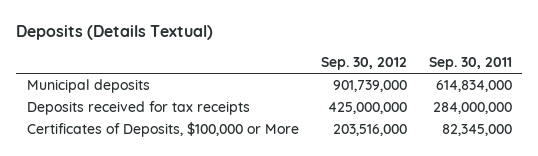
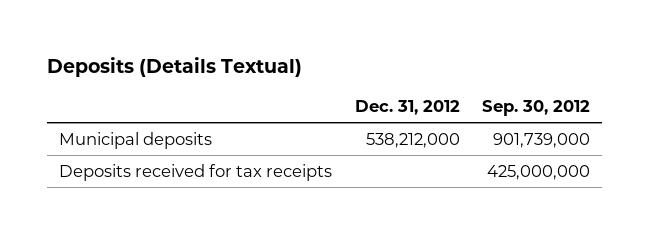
- | Sep. 30, 2012 | Sep. 30, 2011
+ | Dec. 31, 2012 | Sep. 30, 2012
- Certificates of Deposits, $100,000 or More | 203,516,000 | 82,345,000

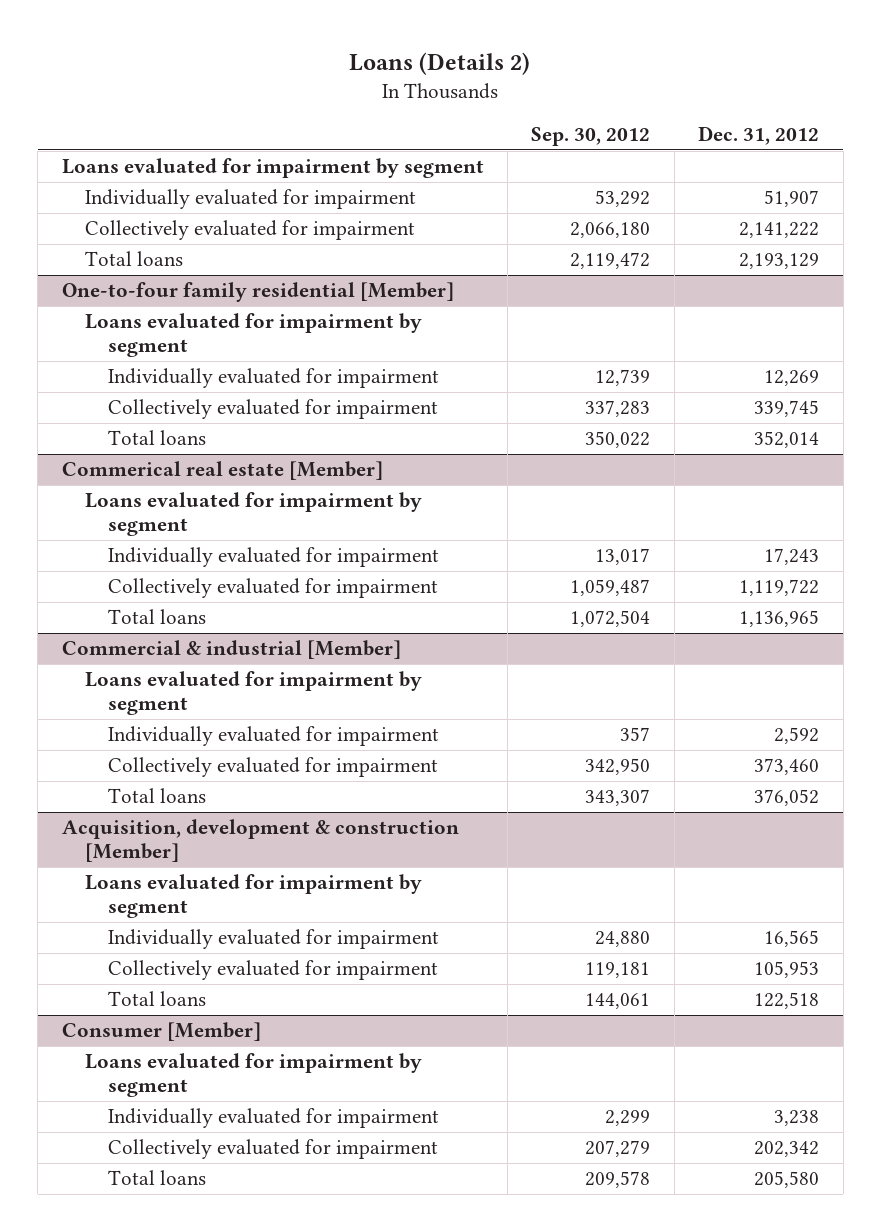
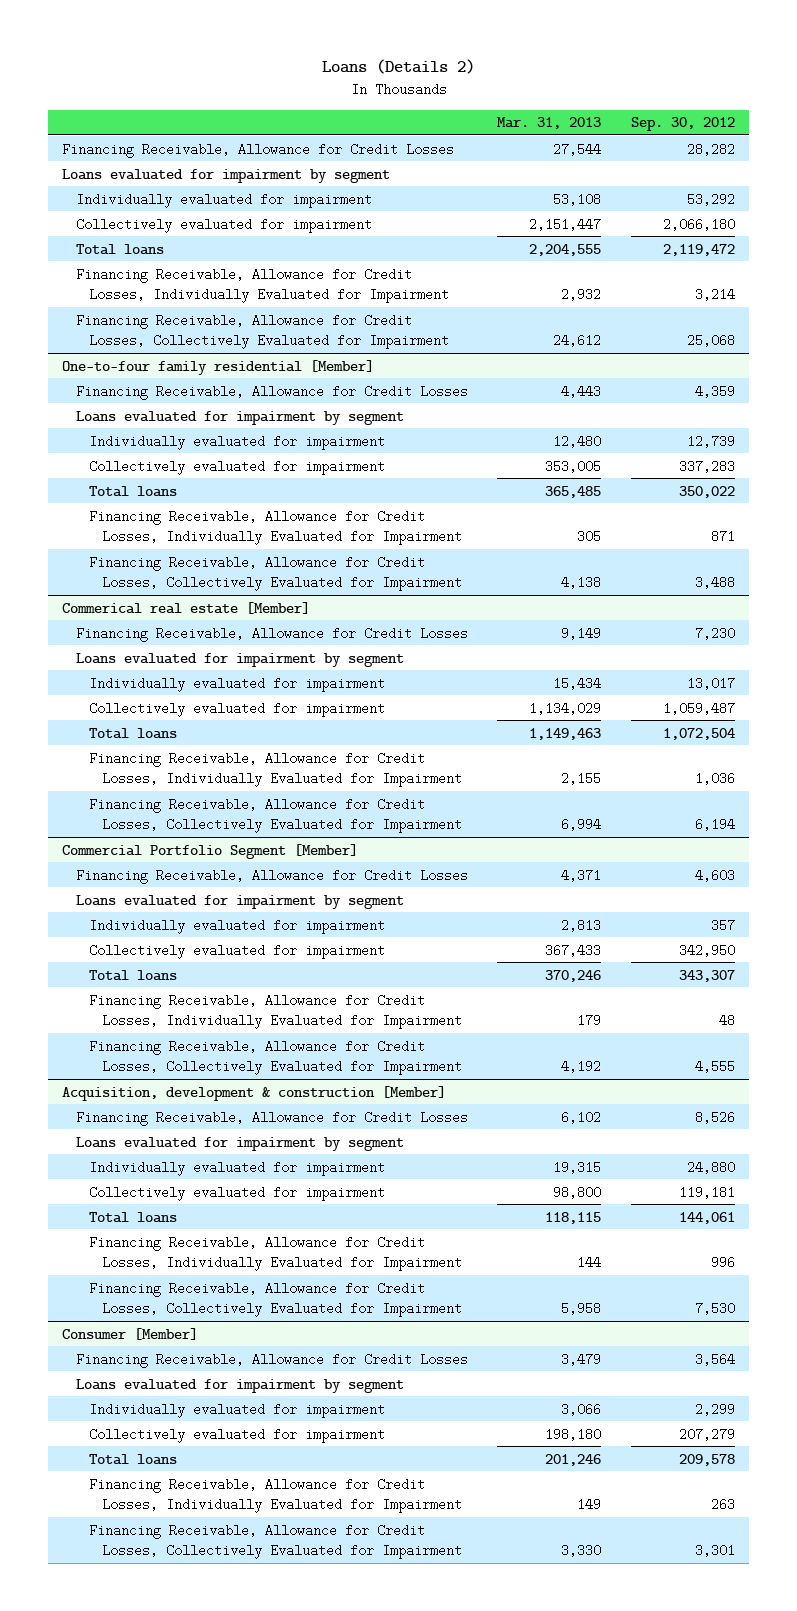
- | Sep. 30, 2012 | Dec. 31, 2012
+ | Mar. 31, 2013 | Sep. 30, 2012
+ Financing Receivable, Allowance for Credit Losses | 27,544 | 28,282
+ Financing Receivable, Allowance for Credit Losses, Individually Evaluated for Impairment | 2,932 | 3,214
+ Financing Receivable, Allowance for Credit Losses, Collectively Evaluated for Impairment | 24,612 | 25,068
@ One-to-four family residential [Member]
+ Financing Receivable, Allowance for Credit Losses | 4,443 | 4,359
+ Financing Receivable, Allowance for Credit Losses, Individually Evaluated for Impairment | 305 | 871
+ Financing Receivable, Allowance for Credit Losses, Collectively Evaluated for Impairment | 4,138 | 3,488
@ Commerical real estate [Member]
+ Financing Receivable, Allowance for Credit Losses | 9,149 | 7,230
- Commercial & industrial [Member]
@ Commerical real estate [Member]
+ Financing Receivable, Allowance for Credit Losses, Individually Evaluated for Impairment | 2,155 | 1,036
+ Financing Receivable, Allowance for Credit Losses, Collectively Evaluated for Impairment | 6,994 | 6,194
+ Commercial Portfolio Segment [Member]
+ Financing Receivable, Allowance for Credit Losses | 4,371 | 4,603
+ Financing Receivable, Allowance for Credit Losses, Individually Evaluated for Impairment | 179 | 48
+ Financing Receivable, Allowance for Credit Losses, Collectively Evaluated for Impairment | 4,192 | 4,555
@ Acquisition, development & construction [Member]
+ Financing Receivable, Allowance for Credit Losses | 6,102 | 8,526
+ Financing Receivable, Allowance for Credit Losses, Individually Evaluated for Impairment | 144 | 996
+ Financing Receivable, Allowance for Credit Losses, Collectively Evaluated for Impairment | 5,958 | 7,530
@ Consumer [Member]
+ Financing Receivable, Allowance for Credit Losses | 3,479 | 3,564
+ Financing Receivable, Allowance for Credit Losses, Individually Evaluated for Impairment | 149 | 263
+ Financing Receivable, Allowance for Credit Losses, Collectively Evaluated for Impairment | 3,330 | 3,301

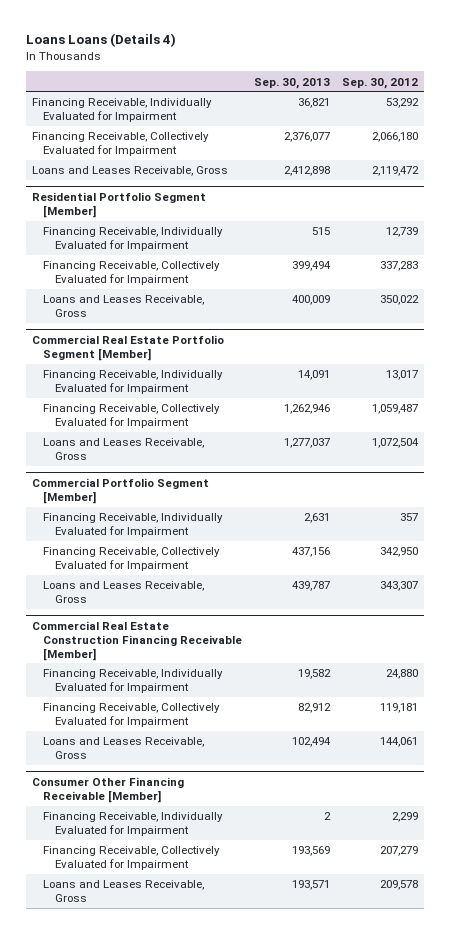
- Loans (Details 2)
+ Loans Loans (Details 4)
- | Mar. 31, 2013 | Sep. 30, 2012
+ | Sep. 30, 2013 | Sep. 30, 2012
- Financing Receivable, Allowance for Credit Losses | 27,544 | 28,282
- Loans evaluated for impairment by segment
- Individually evaluated for impairment | 53,108 | 53,292
- Collectively evaluated for impairment | 2,151,447 | 2,066,180
- Total loans | 2,204,555 | 2,119,472
- Financing Receivable, Allowance for Credit Losses, Individually Evaluated for Impairment | 2,932 | 3,214
- Financing Receivable, Allowance for Credit Losses, Collectively Evaluated for Impairment | 24,612 | 25,068
- One-to-four family residential [Member]
- Financing Receivable, Allowance for Credit Losses | 4,443 | 4,359
- Loans evaluated for impairment by segment
- Individually evaluated for impairment | 12,480 | 12,739
- Collectively evaluated for impairment | 353,005 | 337,283
- Total loans | 365,485 | 350,022
- Financing Receivable, Allowance for Credit Losses, Individually Evaluated for Impairment | 305 | 871
- Financing Receivable, Allowance for Credit Losses, Collectively Evaluated for Impairment | 4,138 | 3,488
- Commerical real estate [Member]
- Financing Receivable, Allowance for Credit Losses | 9,149 | 7,230
- Loans evaluated for impairment by segment
- Individually evaluated for impairment | 15,434 | 13,017
- Collectively evaluated for impairment | 1,134,029 | 1,059,487
- Total loans | 1,149,463 | 1,072,504
- Financing Receivable, Allowance for Credit Losses, Individually Evaluated for Impairment | 2,155 | 1,036
- Financing Receivable, Allowance for Credit Losses, Collectively Evaluated for Impairment | 6,994 | 6,194
+ Financing Receivable, Individually Evaluated for Impairment | 36,821 | 53,292
+ Financing Receivable, Collectively Evaluated for Impairment | 2,376,077 | 2,066,180
+ Loans and Leases Receivable, Gross | 2,412,898 | 2,119,472
+ Residential Portfolio Segment [Member]
+ Financing Receivable, Individually Evaluated for Impairment | 515 | 12,739
+ Financing Receivable, Collectively Evaluated for Impairment | 399,494 | 337,283
+ Loans and Leases Receivable, Gross | 400,009 | 350,022
+ Commercial Real Estate Portfolio Segment [Member]
+ Financing Receivable, Individually Evaluated for Impairment | 14,091 | 13,017
+ Financing Receivable, Collectively Evaluated for Impairment | 1,262,946 | 1,059,487
+ Loans and Leases Receivable, Gross | 1,277,037 | 1,072,504
@ Commercial Portfolio Segment [Member]
- Financing Receivable, Allowance for Credit Losses | 4,371 | 4,603
- Loans evaluated for impairment by segment
- Individually evaluated for impairment | 2,813 | 357
- Collectively evaluated for impairment | 367,433 | 342,950
- Total loans | 370,246 | 343,307
- Financing Receivable, Allowance for Credit Losses, Individually Evaluated for Impairment | 179 | 48
- Financing Receivable, Allowance for Credit Losses, Collectively Evaluated for Impairment | 4,192 | 4,555
- Acquisition, development & construction [Member]
- Financing Receivable, Allowance for Credit Losses | 6,102 | 8,526
- Loans evaluated for impairment by segment
- Individually evaluated for impairment | 19,315 | 24,880
- Collectively evaluated for impairment | 98,800 | 119,181
- Total loans | 118,115 | 144,061
- Financing Receivable, Allowance for Credit Losses, Individually Evaluated for Impairment | 144 | 996
- Financing Receivable, Allowance for Credit Losses, Collectively Evaluated for Impairment | 5,958 | 7,530
- Consumer [Member]
- Financing Receivable, Allowance for Credit Losses | 3,479 | 3,564
- Loans evaluated for impairment by segment
- Individually evaluated for impairment | 3,066 | 2,299
- Collectively evaluated for impairment | 198,180 | 207,279
- Total loans | 201,246 | 209,578
- Financing Receivable, Allowance for Credit Losses, Individually Evaluated for Impairment | 149 | 263
- Financing Receivable, Allowance for Credit Losses, Collectively Evaluated for Impairment | 3,330 | 3,301
@ Commercial Portfolio Segment [Member]
+ Financing Receivable, Individually Evaluated for Impairment | 2,631 | 357
+ Financing Receivable, Collectively Evaluated for Impairment | 437,156 | 342,950
+ Loans and Leases Receivable, Gross | 439,787 | 343,307
+ Commercial Real Estate Construction Financing Receivable [Member]
+ Financing Receivable, Individually Evaluated for Impairment | 19,582 | 24,880
+ Financing Receivable, Collectively Evaluated for Impairment | 82,912 | 119,181
+ Loans and Leases Receivable, Gross | 102,494 | 144,061
+ Consumer Other Financing Receivable [Member]
+ Financing Receivable, Individually Evaluated for Impairment | 2 | 2,299
+ Financing Receivable, Collectively Evaluated for Impairment | 193,569 | 207,279
+ Loans and Leases Receivable, Gross | 193,571 | 209,578

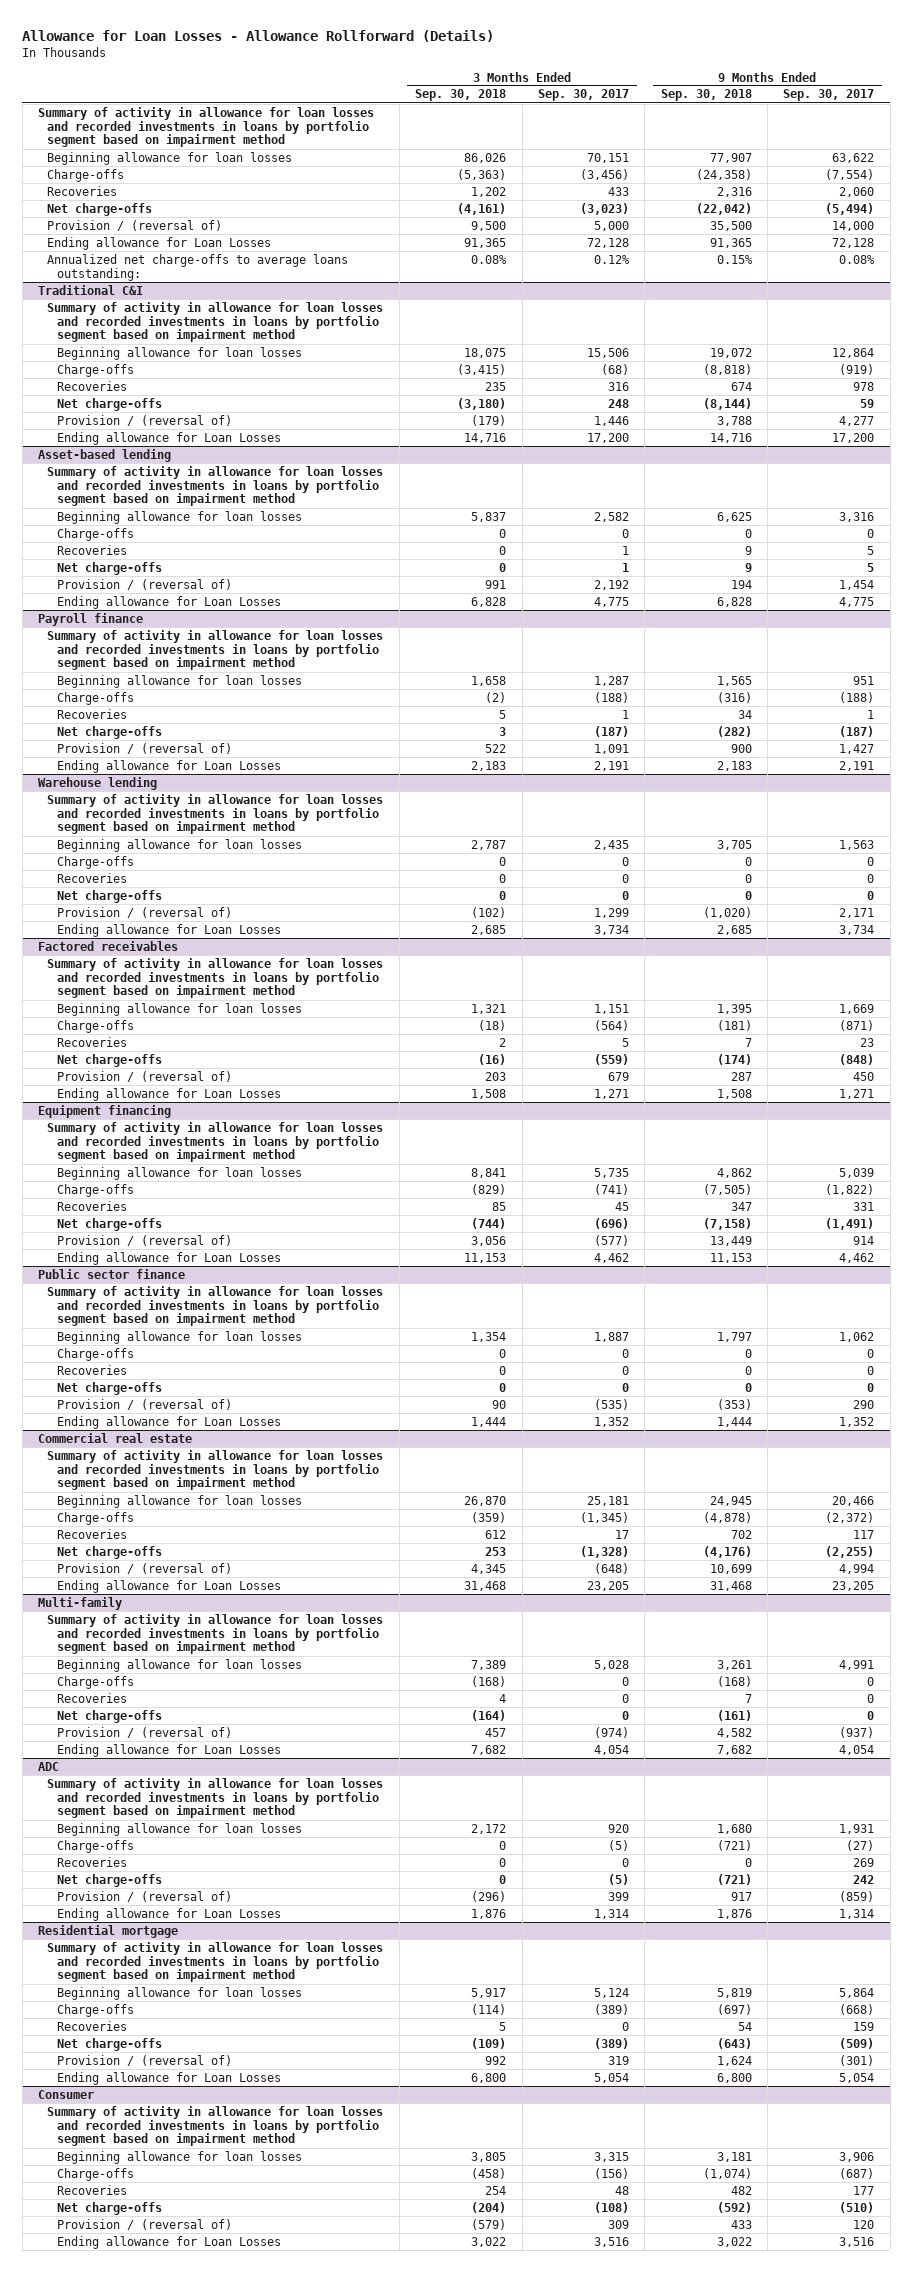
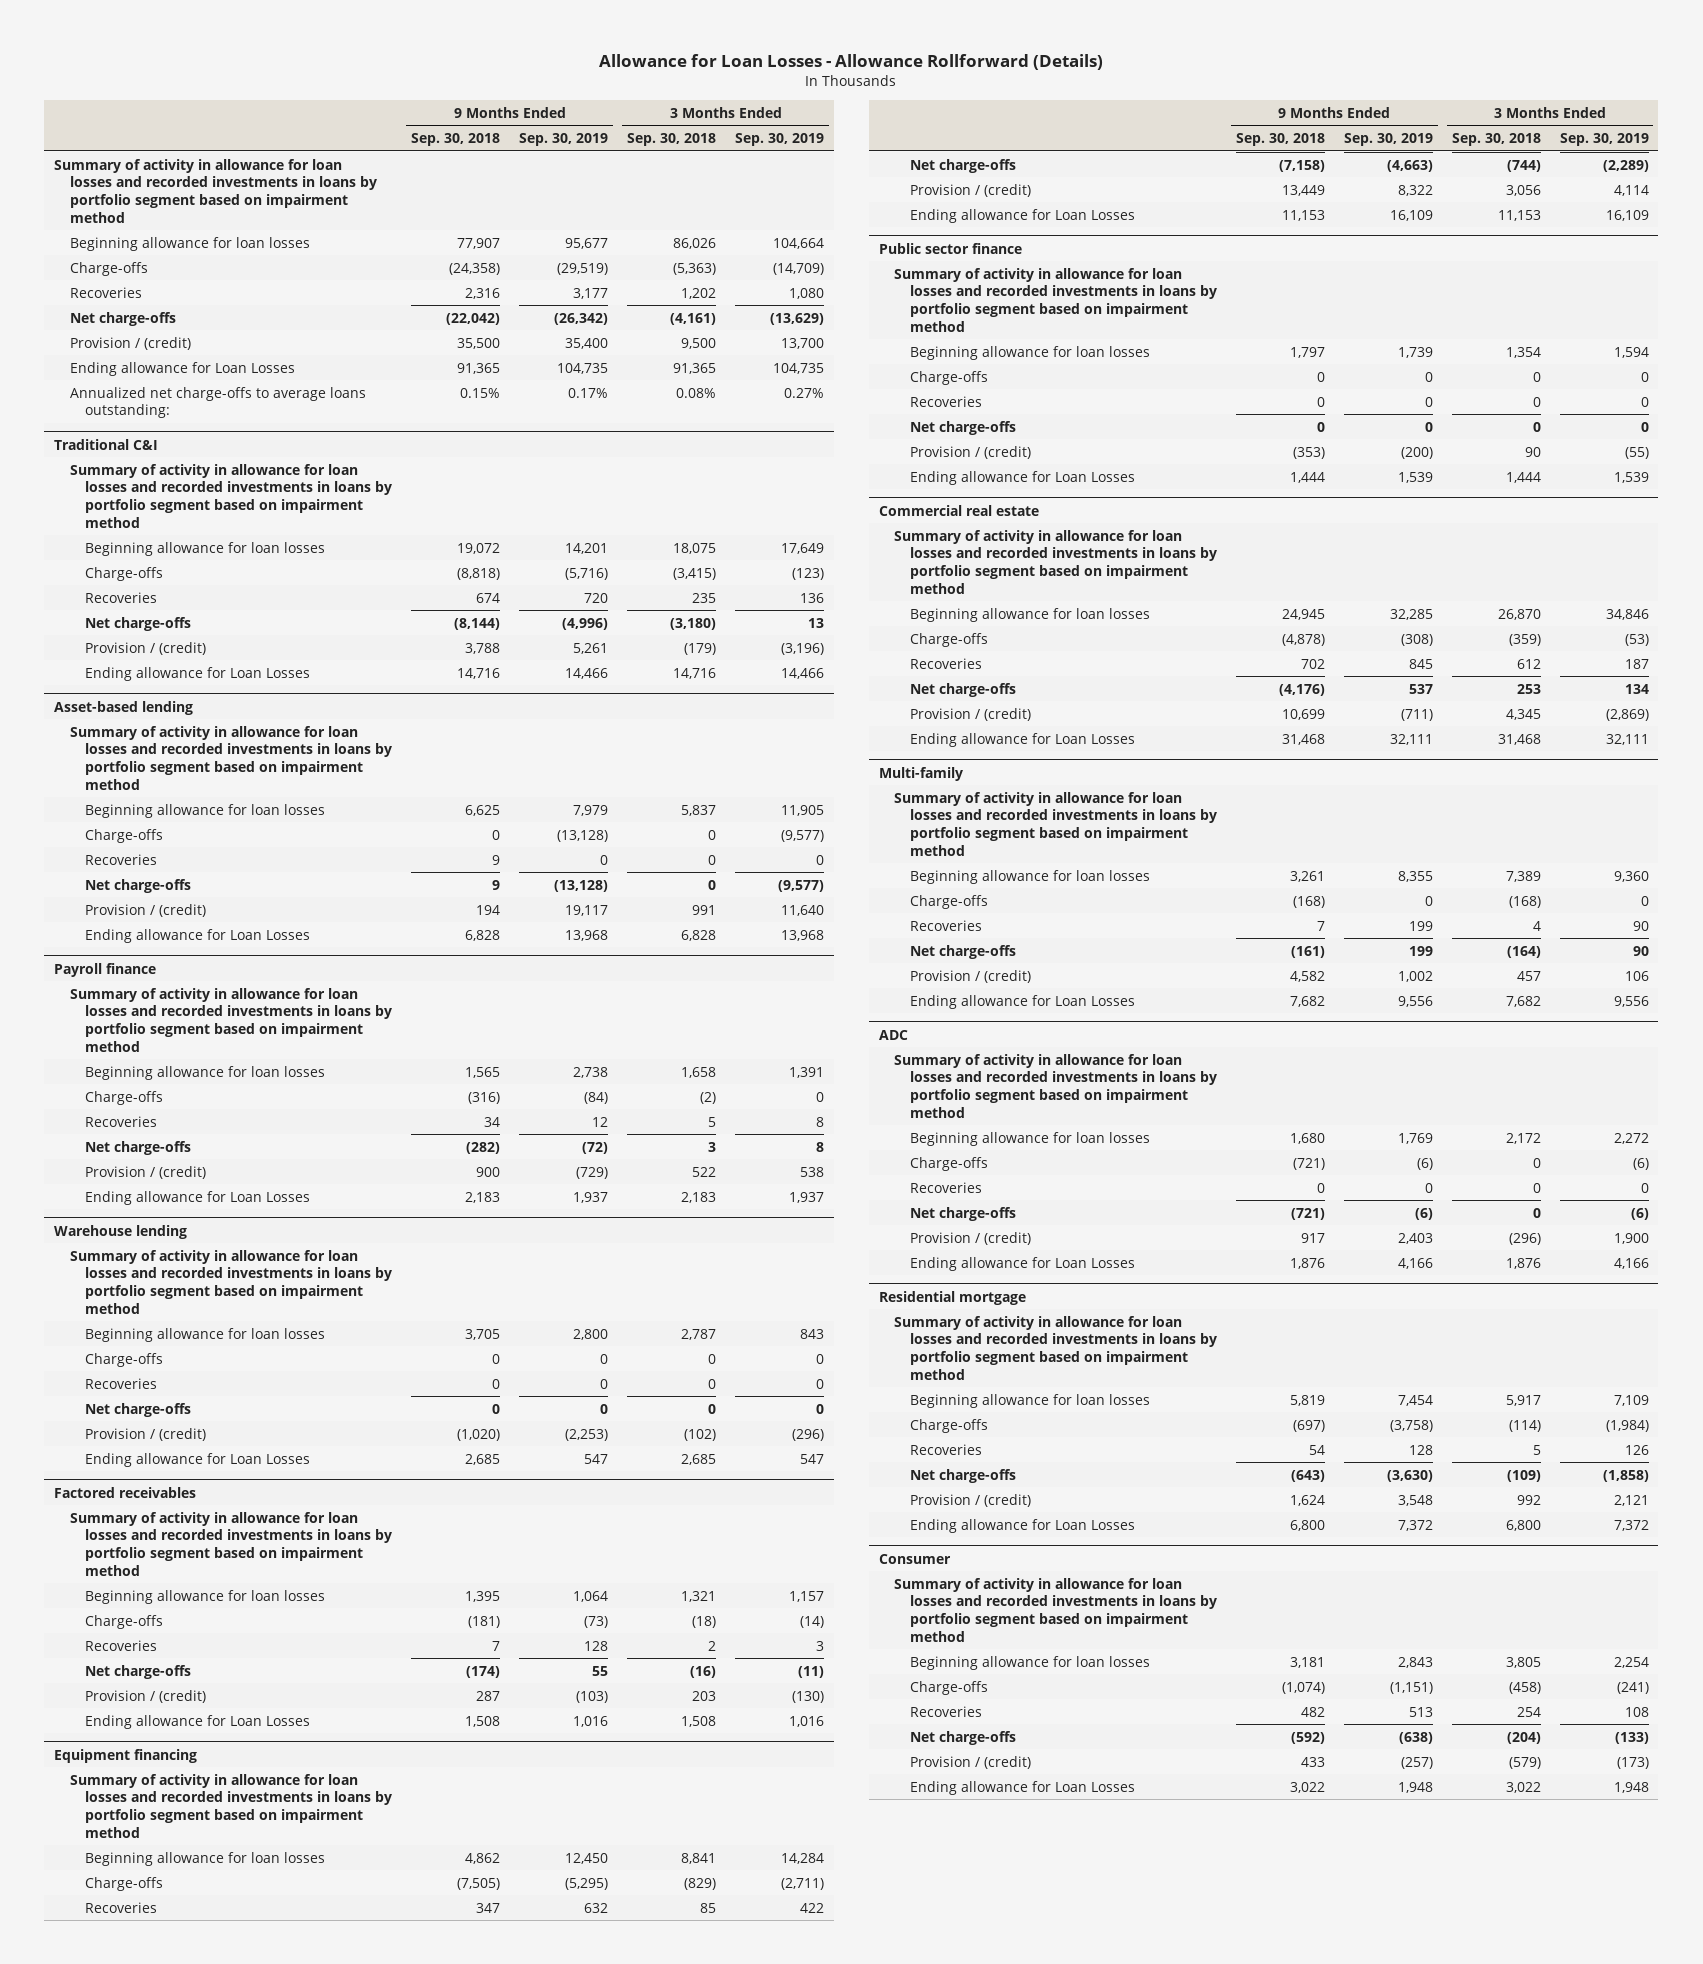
- | 3 Months Ended Sep. 30, 2018 | 3 Months Ended Sep. 30, 2017 | 9 Months Ended Sep. 30, 2018 | 9 Months Ended Sep. 30, 2017
+ | 9 Months Ended Sep. 30, 2018 | 9 Months Ended Sep. 30, 2019 | 3 Months Ended Sep. 30, 2018 | 3 Months Ended Sep. 30, 2019
- Provision / (reversal of) | 9,500 | 5,000 | 35,500 | 14,000
+ Provision / (credit) | 35,500 | 35,400 | 9,500 | 13,700
@ Traditional C&I
- Provision / (reversal of) | (179) | 1,446 | 3,788 | 4,277
+ Provision / (credit) | 3,788 | 5,261 | (179) | (3,196)
@ Asset-based lending
- Provision / (reversal of) | 991 | 2,192 | 194 | 1,454
+ Provision / (credit) | 194 | 19,117 | 991 | 11,640
@ Payroll finance
- Provision / (reversal of) | 522 | 1,091 | 900 | 1,427
+ Provision / (credit) | 900 | (729) | 522 | 538
@ Warehouse lending
- Provision / (reversal of) | (102) | 1,299 | (1,020) | 2,171
+ Provision / (credit) | (1,020) | (2,253) | (102) | (296)
@ Factored receivables
- Provision / (reversal of) | 203 | 679 | 287 | 450
+ Provision / (credit) | 287 | (103) | 203 | (130)
@ Equipment financing
- Provision / (reversal of) | 3,056 | (577) | 13,449 | 914
+ Provision / (credit) | 13,449 | 8,322 | 3,056 | 4,114
@ Public sector finance
- Provision / (reversal of) | 90 | (535) | (353) | 290
+ Provision / (credit) | (353) | (200) | 90 | (55)
@ Commercial real estate
- Provision / (reversal of) | 4,345 | (648) | 10,699 | 4,994
+ Provision / (credit) | 10,699 | (711) | 4,345 | (2,869)
@ Multi-family
- Provision / (reversal of) | 457 | (974) | 4,582 | (937)
+ Provision / (credit) | 4,582 | 1,002 | 457 | 106
@ ADC
- Provision / (reversal of) | (296) | 399 | 917 | (859)
+ Provision / (credit) | 917 | 2,403 | (296) | 1,900
@ Residential mortgage
- Provision / (reversal of) | 992 | 319 | 1,624 | (301)
+ Provision / (credit) | 1,624 | 3,548 | 992 | 2,121
@ Consumer
- Provision / (reversal of) | (579) | 309 | 433 | 120
+ Provision / (credit) | 433 | (257) | (579) | (173)

